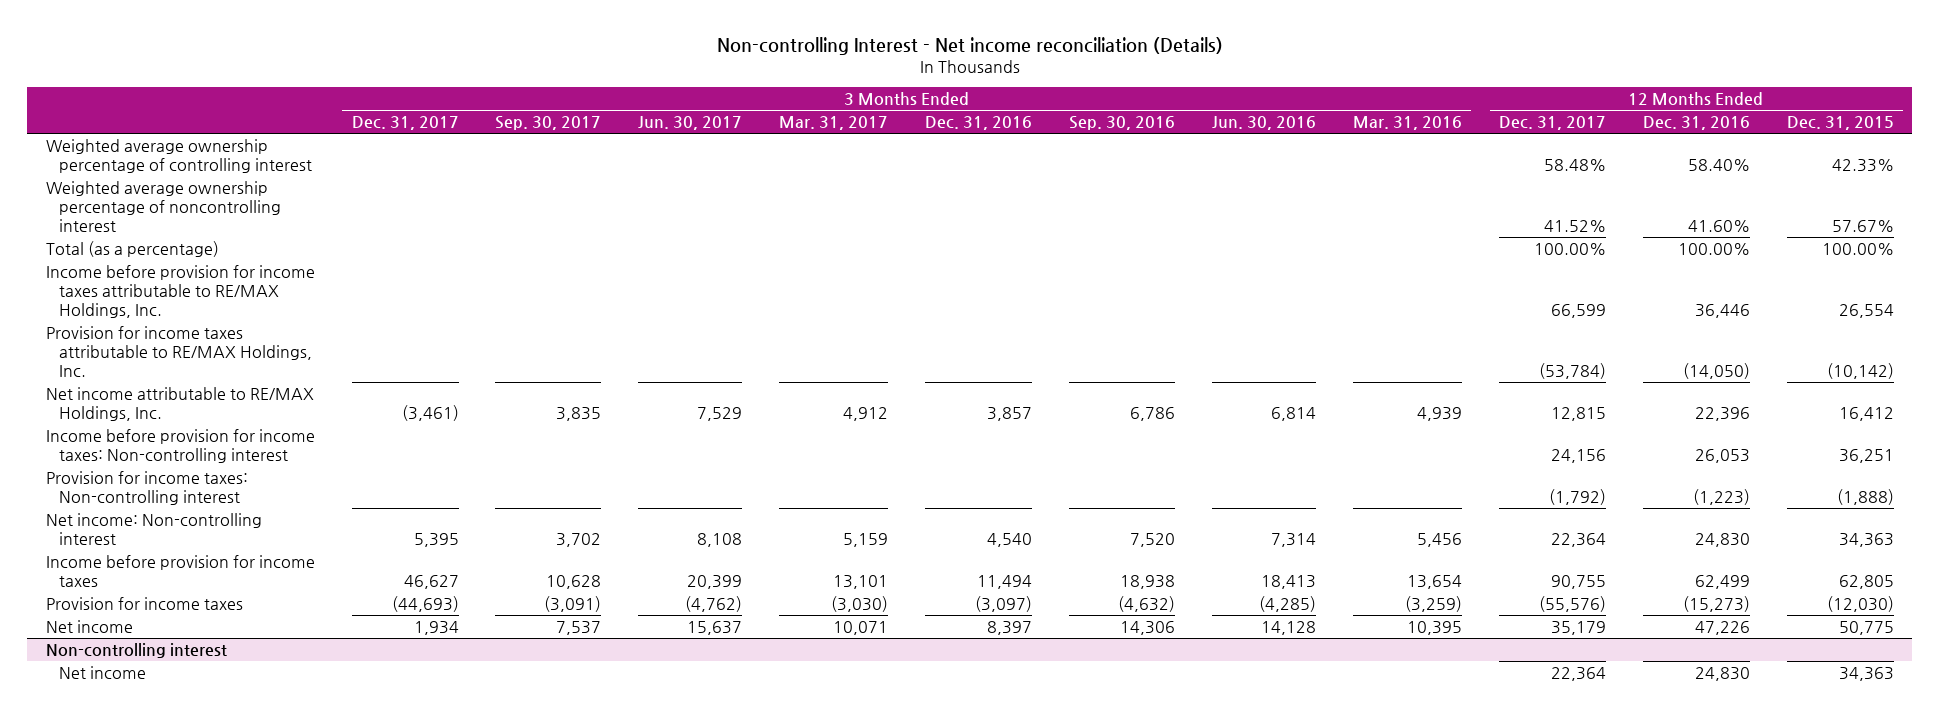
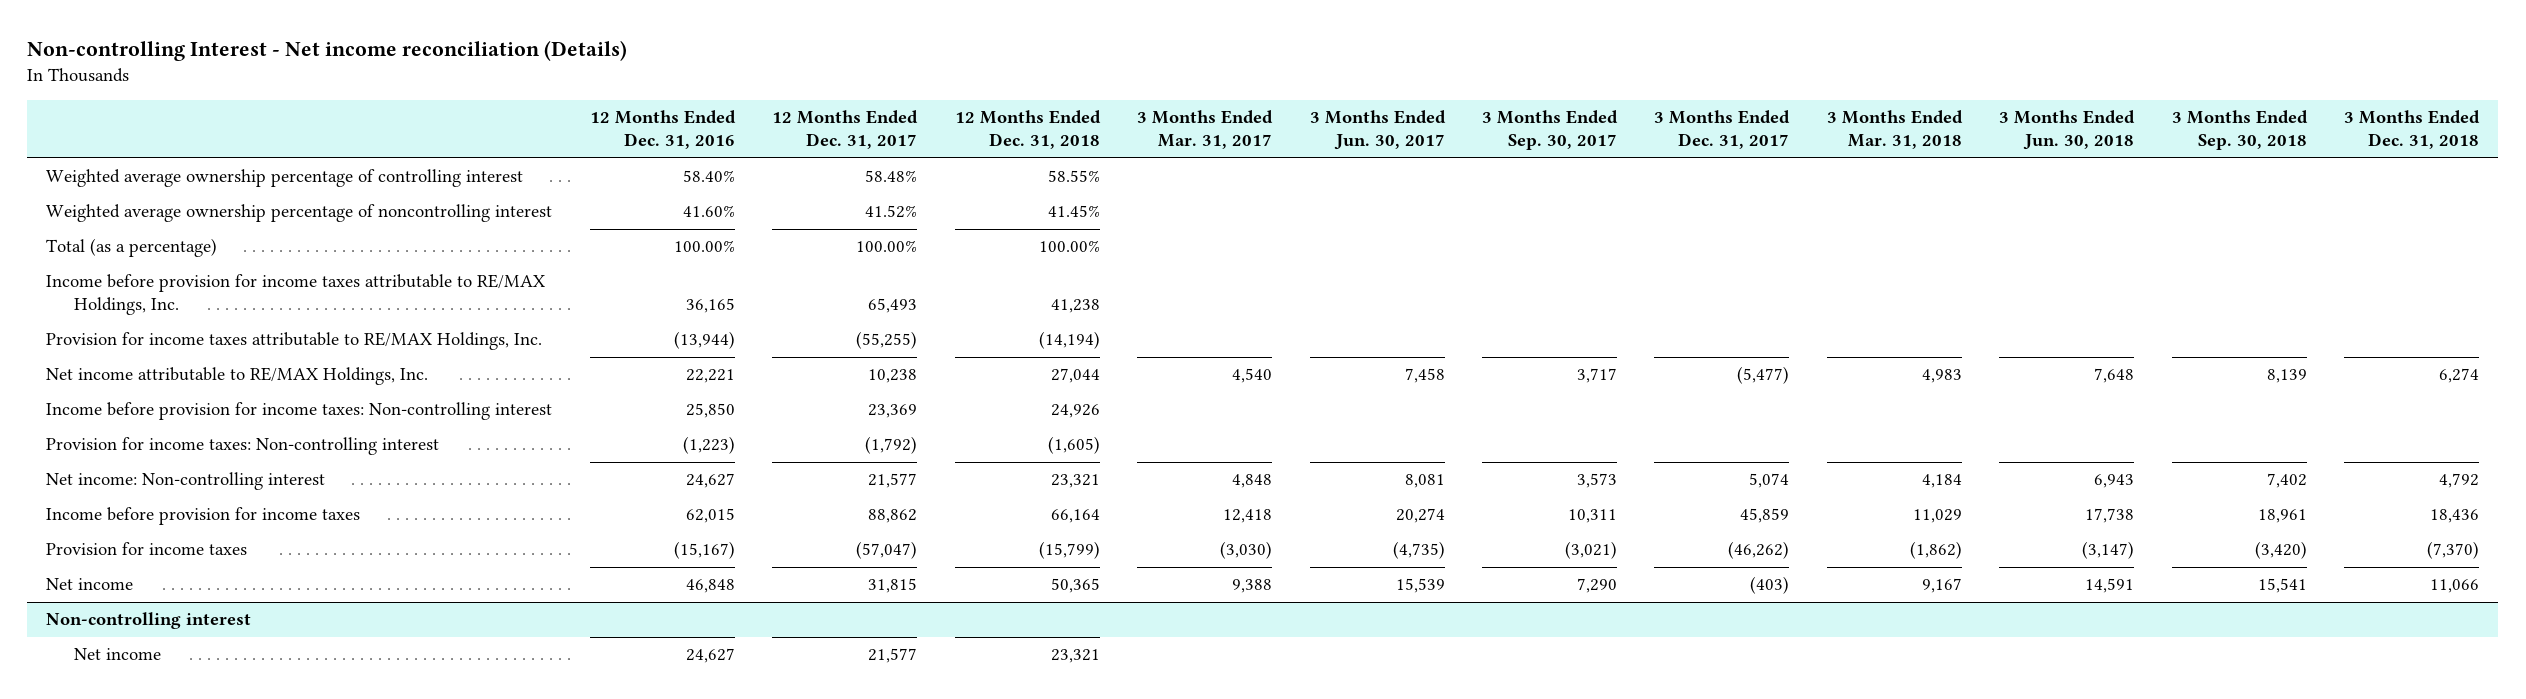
- | 3 Months Ended Dec. 31, 2017 | 3 Months Ended Sep. 30, 2017 | 3 Months Ended Jun. 30, 2017 | 3 Months Ended Mar. 31, 2017 | 3 Months Ended Dec. 31, 2016 | 3 Months Ended Sep. 30, 2016 | 3 Months Ended Jun. 30, 2016 | 3 Months Ended Mar. 31, 2016 | 12 Months Ended Dec. 31, 2017 | 12 Months Ended Dec. 31, 2016 | 12 Months Ended Dec. 31, 2015
+ | 12 Months Ended Dec. 31, 2016 | 12 Months Ended Dec. 31, 2017 | 12 Months Ended Dec. 31, 2018 | 3 Months Ended Mar. 31, 2017 | 3 Months Ended Jun. 30, 2017 | 3 Months Ended Sep. 30, 2017 | 3 Months Ended Dec. 31, 2017 | 3 Months Ended Mar. 31, 2018 | 3 Months Ended Jun. 30, 2018 | 3 Months Ended Sep. 30, 2018 | 3 Months Ended Dec. 31, 2018
- Income before provision for income taxes attributable to RE/MAX Holdings, Inc. | | | | | | | | | 66,599 | 36,446 | 26,554
- Provision for income taxes attributable to RE/MAX Holdings, Inc. | | | | | | | | | (53,784) | (14,050) | (10,142)
- Net income attributable to RE/MAX Holdings, Inc. | (3,461) | 3,835 | 7,529 | 4,912 | 3,857 | 6,786 | 6,814 | 4,939 | 12,815 | 22,396 | 16,412
- Income before provision for income taxes: Non-controlling interest | | | | | | | | | 24,156 | 26,053 | 36,251
+ Income before provision for income taxes attributable to RE/MAX Holdings, Inc. | 36,165 | 65,493 | 41,238 | | | | | | | |
+ Provision for income taxes attributable to RE/MAX Holdings, Inc. | (13,944) | (55,255) | (14,194) | | | | | | | |
+ Net income attributable to RE/MAX Holdings, Inc. | 22,221 | 10,238 | 27,044 | 4,540 | 7,458 | 3,717 | (5,477) | 4,983 | 7,648 | 8,139 | 6,274
+ Income before provision for income taxes: Non-controlling interest | 25,850 | 23,369 | 24,926 | | | | | | | |
- Net income: Non-controlling interest | 5,395 | 3,702 | 8,108 | 5,159 | 4,540 | 7,520 | 7,314 | 5,456 | 22,364 | 24,830 | 34,363
- Income before provision for income taxes | 46,627 | 10,628 | 20,399 | 13,101 | 11,494 | 18,938 | 18,413 | 13,654 | 90,755 | 62,499 | 62,805
- Provision for income taxes | (44,693) | (3,091) | (4,762) | (3,030) | (3,097) | (4,632) | (4,285) | (3,259) | (55,576) | (15,273) | (12,030)
- Net income | 1,934 | 7,537 | 15,637 | 10,071 | 8,397 | 14,306 | 14,128 | 10,395 | 35,179 | 47,226 | 50,775
+ Net income: Non-controlling interest | 24,627 | 21,577 | 23,321 | 4,848 | 8,081 | 3,573 | 5,074 | 4,184 | 6,943 | 7,402 | 4,792
+ Income before provision for income taxes | 62,015 | 88,862 | 66,164 | 12,418 | 20,274 | 10,311 | 45,859 | 11,029 | 17,738 | 18,961 | 18,436
+ Provision for income taxes | (15,167) | (57,047) | (15,799) | (3,030) | (4,735) | (3,021) | (46,262) | (1,862) | (3,147) | (3,420) | (7,370)
+ Net income | 46,848 | 31,815 | 50,365 | 9,388 | 15,539 | 7,290 | (403) | 9,167 | 14,591 | 15,541 | 11,066
@ Non-controlling interest
- Net income | | | | | | | | | 22,364 | 24,830 | 34,363
+ Net income | 24,627 | 21,577 | 23,321 | | | | | | | |

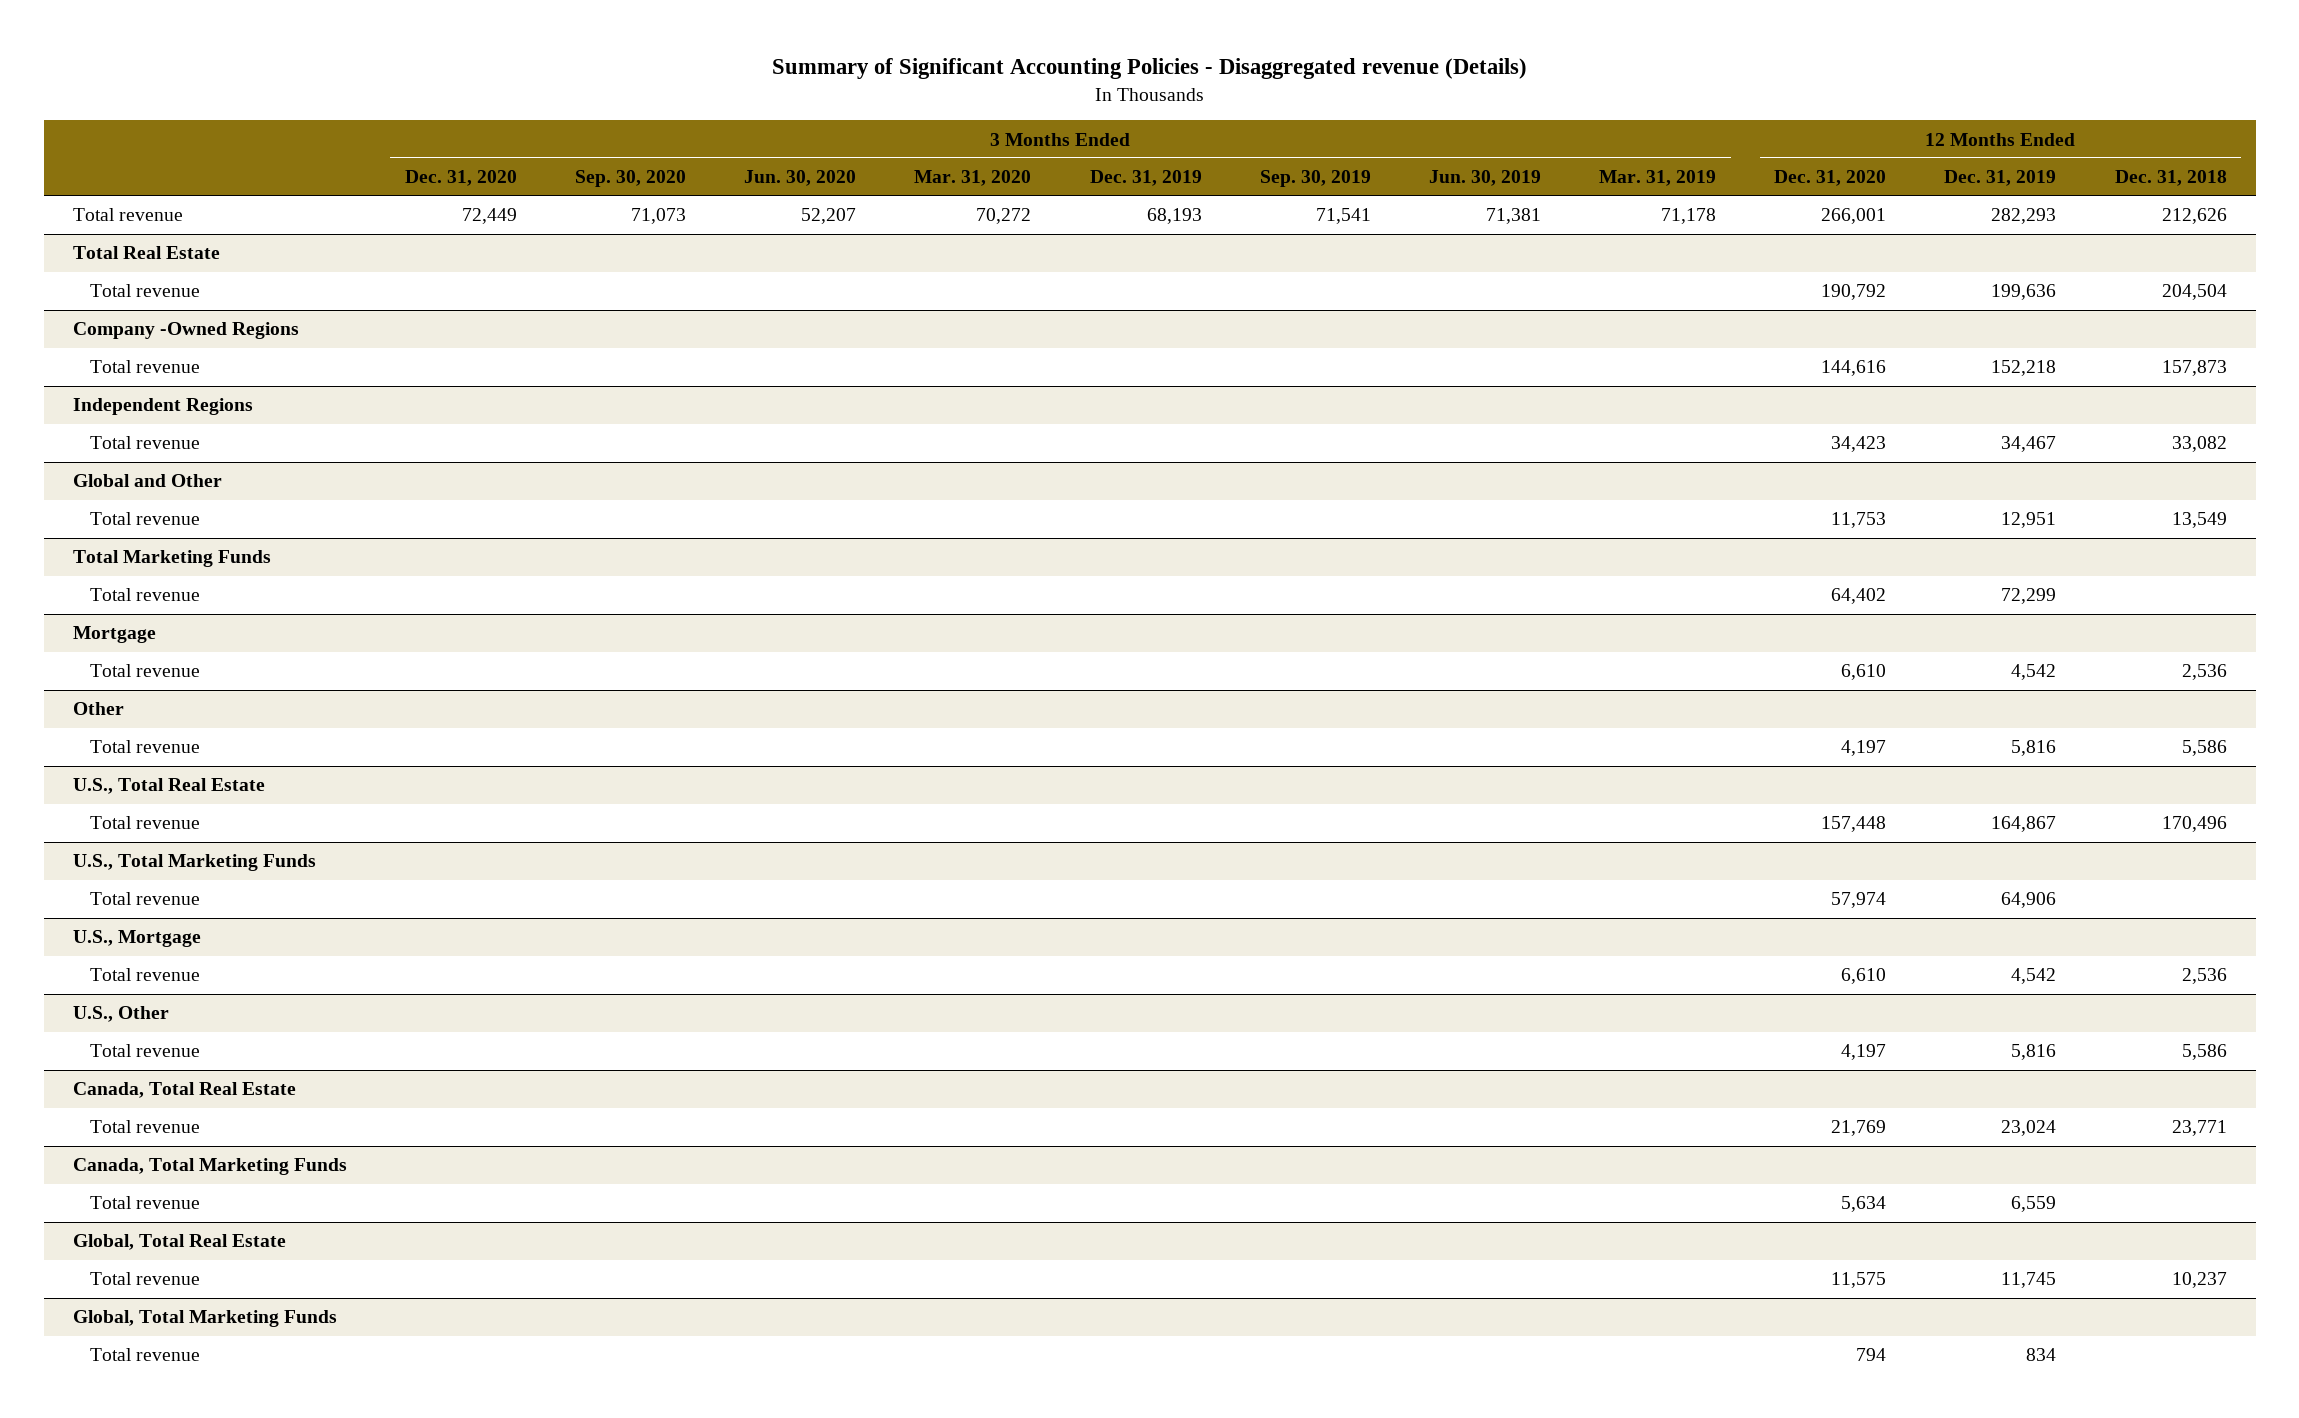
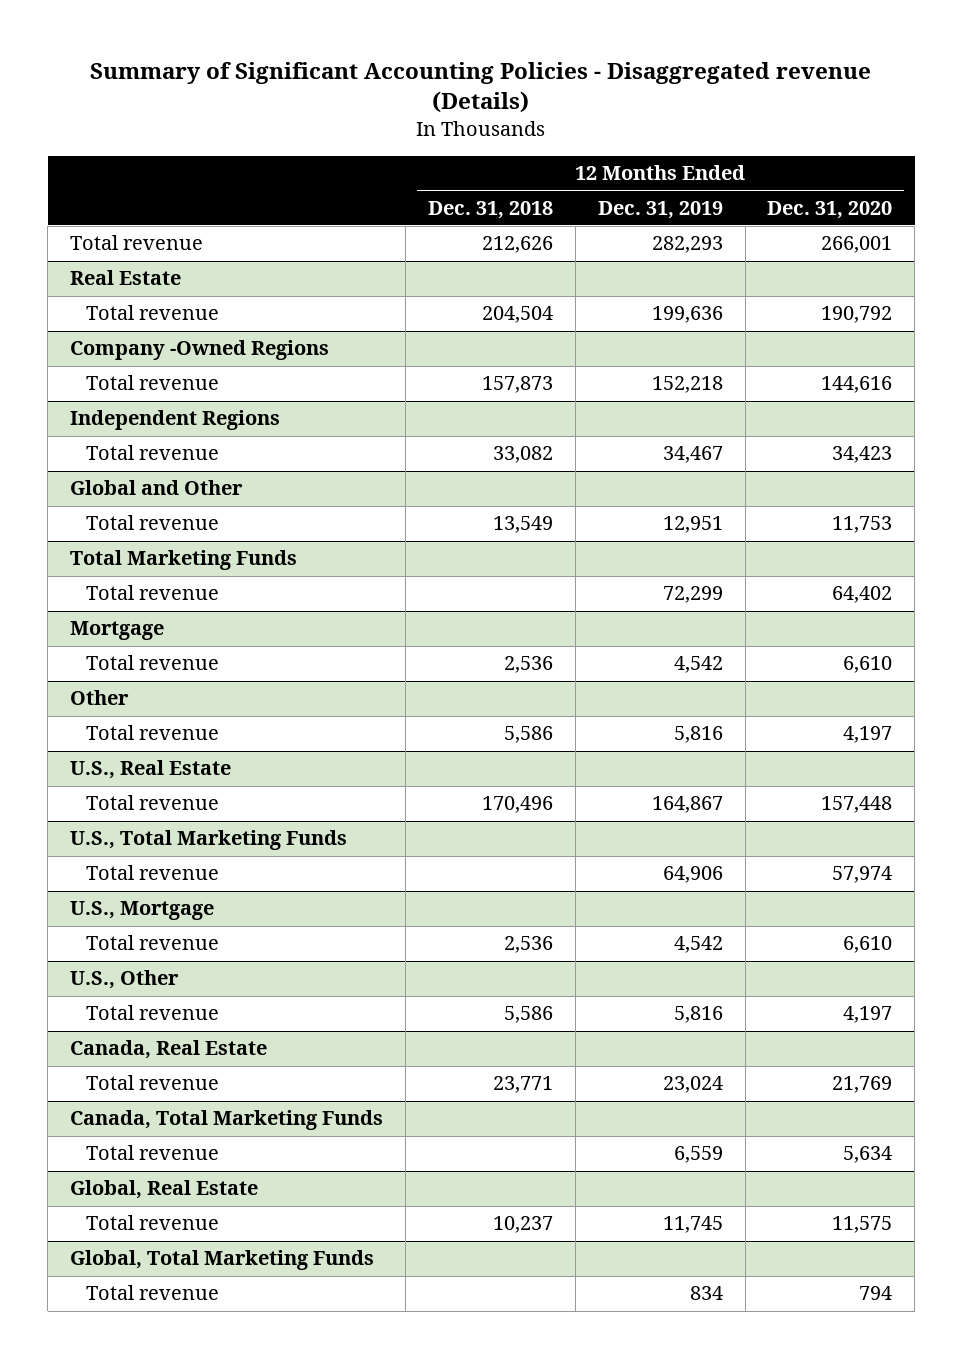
- | 3 Months Ended Dec. 31, 2020 | 3 Months Ended Sep. 30, 2020 | 3 Months Ended Jun. 30, 2020 | 3 Months Ended Mar. 31, 2020 | 3 Months Ended Dec. 31, 2019 | 3 Months Ended Sep. 30, 2019 | 3 Months Ended Jun. 30, 2019 | 3 Months Ended Mar. 31, 2019 | 12 Months Ended Dec. 31, 2020 | 12 Months Ended Dec. 31, 2019 | 12 Months Ended Dec. 31, 2018
+ | 12 Months Ended Dec. 31, 2018 | 12 Months Ended Dec. 31, 2019 | 12 Months Ended Dec. 31, 2020
- Total Real Estate
+ Real Estate
- U.S., Total Real Estate
+ U.S., Real Estate
- Canada, Total Real Estate
+ Canada, Real Estate
- Global, Total Real Estate
+ Global, Real Estate

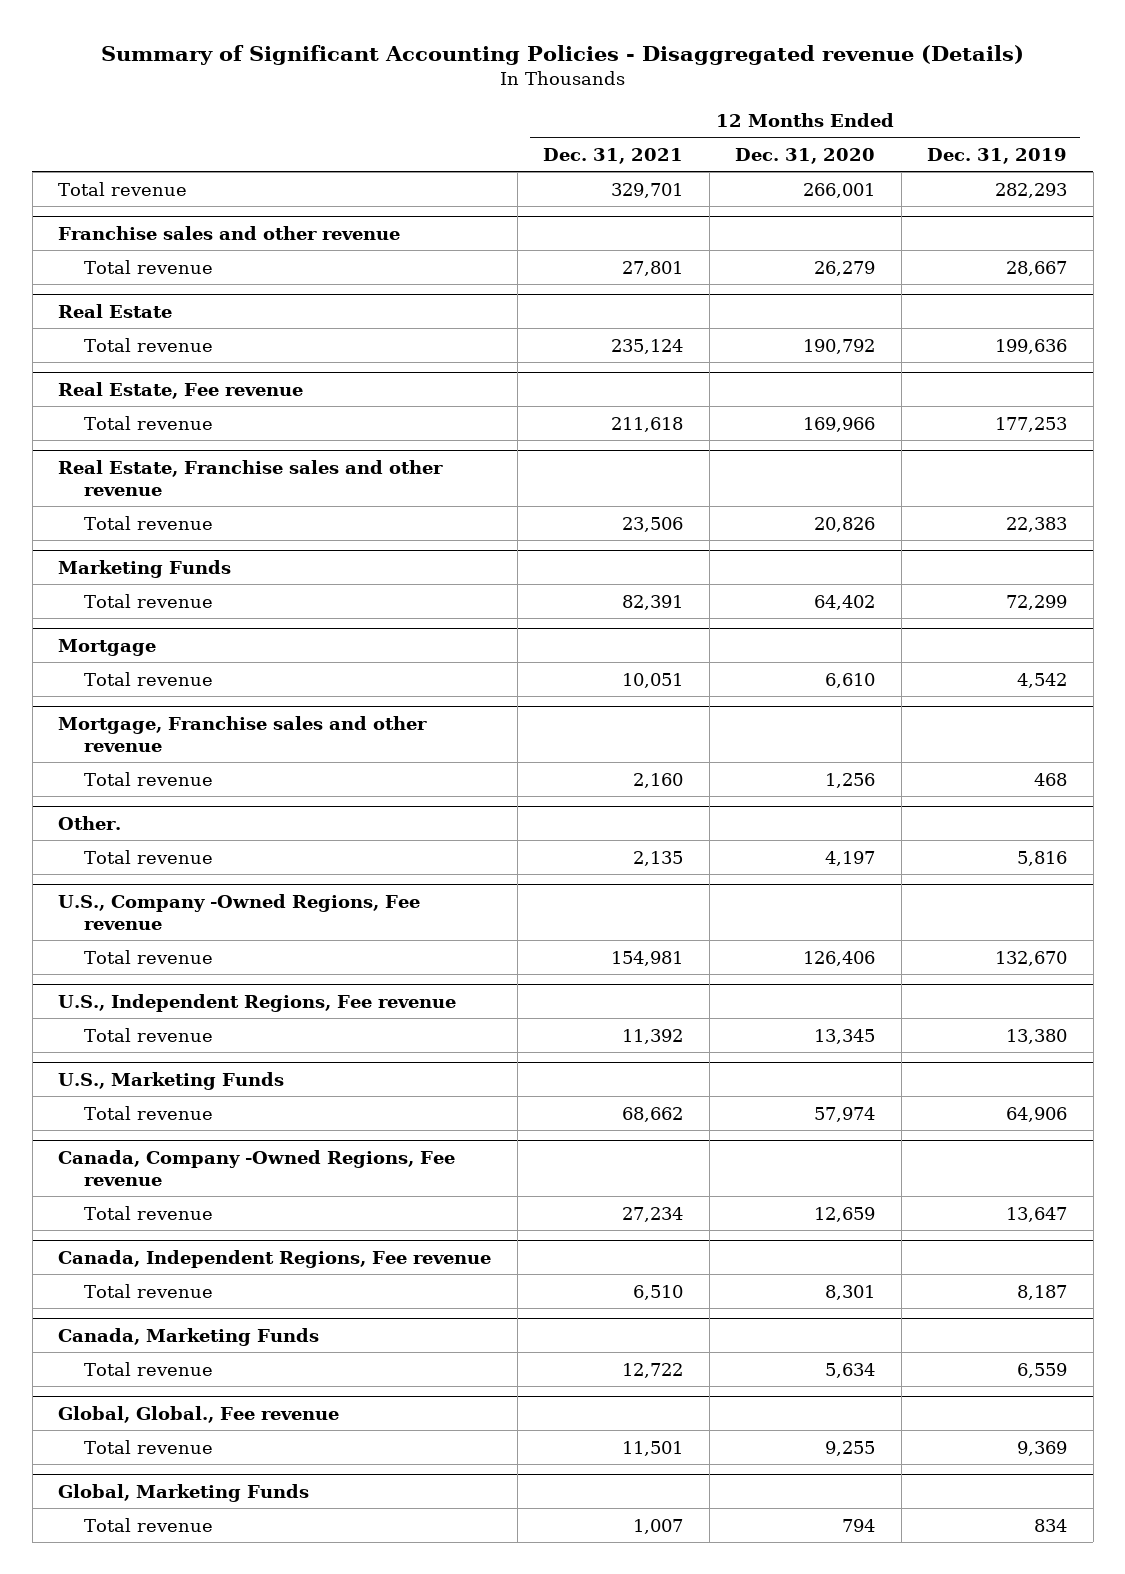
- | 12 Months Ended Dec. 31, 2018 | 12 Months Ended Dec. 31, 2019 | 12 Months Ended Dec. 31, 2020
+ | 12 Months Ended Dec. 31, 2021 | 12 Months Ended Dec. 31, 2020 | 12 Months Ended Dec. 31, 2019
+ Franchise sales and other revenue
+ Total revenue | 27,801 | 26,279 | 28,667
- Company -Owned Regions
- Total revenue | 157,873 | 152,218 | 144,616
- Independent Regions
- Total revenue | 33,082 | 34,467 | 34,423
- Global and Other
- Total revenue | 13,549 | 12,951 | 11,753
- Total Marketing Funds
+ Real Estate, Fee revenue
+ Total revenue | 211,618 | 169,966 | 177,253
+ Real Estate, Franchise sales and other revenue
+ Total revenue | 23,506 | 20,826 | 22,383
+ Marketing Funds
- Other
+ Mortgage, Franchise sales and other revenue
+ Total revenue | 2,160 | 1,256 | 468
+ Other.
- U.S., Real Estate
- Total revenue | 170,496 | 164,867 | 157,448
- U.S., Total Marketing Funds
+ U.S., Company -Owned Regions, Fee revenue
+ Total revenue | 154,981 | 126,406 | 132,670
+ U.S., Independent Regions, Fee revenue
+ Total revenue | 11,392 | 13,345 | 13,380
+ U.S., Marketing Funds
- U.S., Mortgage
- Total revenue | 2,536 | 4,542 | 6,610
- U.S., Other
- Total revenue | 5,586 | 5,816 | 4,197
- Canada, Real Estate
- Total revenue | 23,771 | 23,024 | 21,769
- Canada, Total Marketing Funds
+ Canada, Company -Owned Regions, Fee revenue
+ Total revenue | 27,234 | 12,659 | 13,647
+ Canada, Independent Regions, Fee revenue
+ Total revenue | 6,510 | 8,301 | 8,187
+ Canada, Marketing Funds
- Global, Real Estate
- Total revenue | 10,237 | 11,745 | 11,575
- Global, Total Marketing Funds
+ Global, Global., Fee revenue
+ Total revenue | 11,501 | 9,255 | 9,369
+ Global, Marketing Funds

